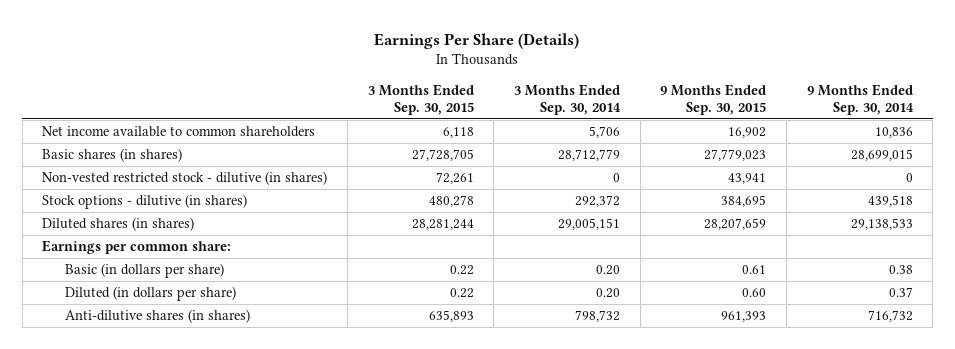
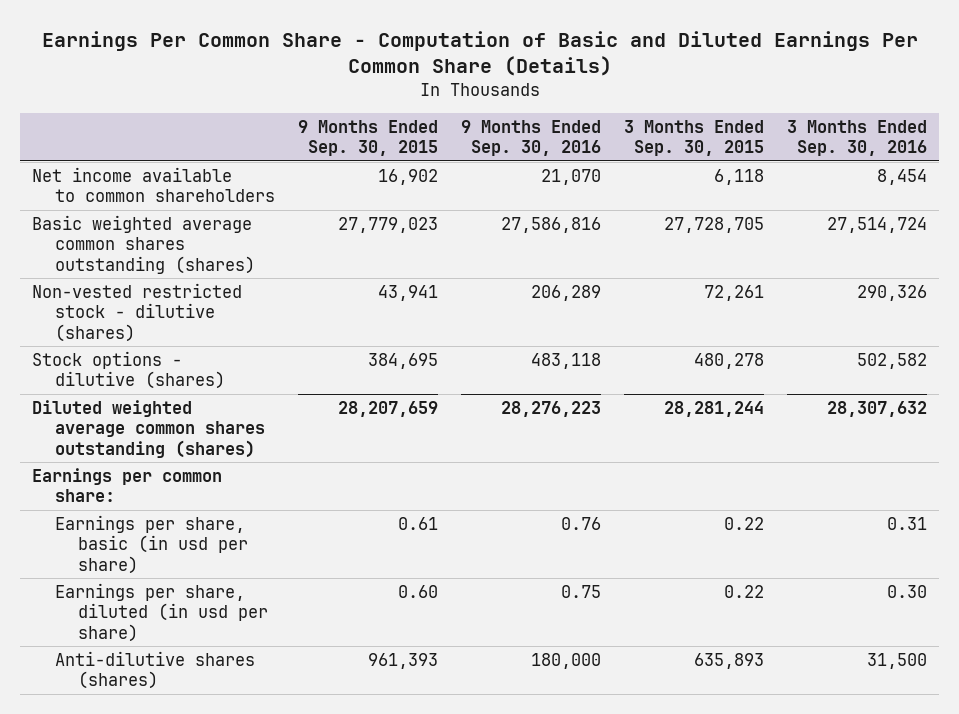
- Earnings Per Share (Details)
+ Earnings Per Common Share - Computation of Basic and Diluted Earnings Per Common Share (Details)
- | 3 Months Ended Sep. 30, 2015 | 3 Months Ended Sep. 30, 2014 | 9 Months Ended Sep. 30, 2015 | 9 Months Ended Sep. 30, 2014
+ | 9 Months Ended Sep. 30, 2015 | 9 Months Ended Sep. 30, 2016 | 3 Months Ended Sep. 30, 2015 | 3 Months Ended Sep. 30, 2016
- Basic shares (in shares) | 27,728,705 | 28,712,779 | 27,779,023 | 28,699,015
- Non-vested restricted stock - dilutive (in shares) | 72,261 | 0 | 43,941 | 0
- Stock options - dilutive (in shares) | 480,278 | 292,372 | 384,695 | 439,518
- Diluted shares (in shares) | 28,281,244 | 29,005,151 | 28,207,659 | 29,138,533
+ Basic weighted average common shares outstanding (shares) | 27,779,023 | 27,586,816 | 27,728,705 | 27,514,724
+ Non-vested restricted stock - dilutive (shares) | 43,941 | 206,289 | 72,261 | 290,326
+ Stock options - dilutive (shares) | 384,695 | 483,118 | 480,278 | 502,582
+ Diluted weighted average common shares outstanding (shares) | 28,207,659 | 28,276,223 | 28,281,244 | 28,307,632
- Basic (in dollars per share) | 0.22 | 0.20 | 0.61 | 0.38
- Diluted (in dollars per share) | 0.22 | 0.20 | 0.60 | 0.37
- Anti-dilutive shares (in shares) | 635,893 | 798,732 | 961,393 | 716,732
+ Earnings per share, basic (in usd per share) | 0.61 | 0.76 | 0.22 | 0.31
+ Earnings per share, diluted (in usd per share) | 0.60 | 0.75 | 0.22 | 0.30
+ Anti-dilutive shares (shares) | 961,393 | 180,000 | 635,893 | 31,500

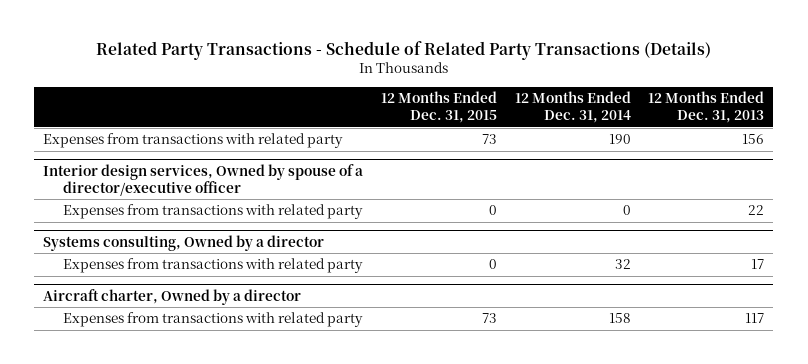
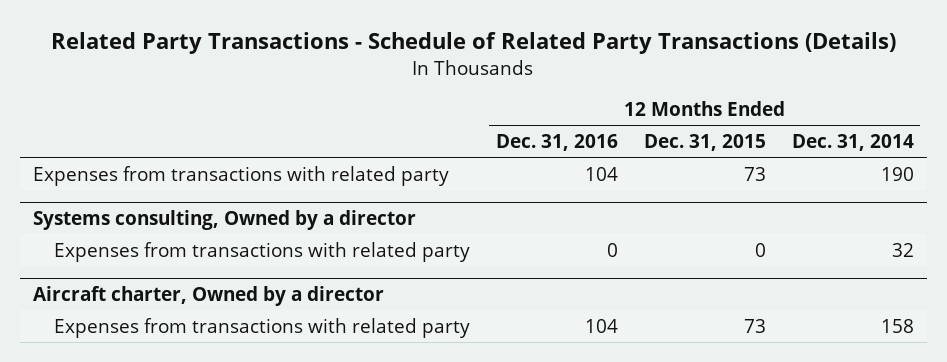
- | 12 Months Ended Dec. 31, 2015 | 12 Months Ended Dec. 31, 2014 | 12 Months Ended Dec. 31, 2013
+ | 12 Months Ended Dec. 31, 2016 | 12 Months Ended Dec. 31, 2015 | 12 Months Ended Dec. 31, 2014
- Interior design services, Owned by spouse of a director/executive officer
- Expenses from transactions with related party | 0 | 0 | 22

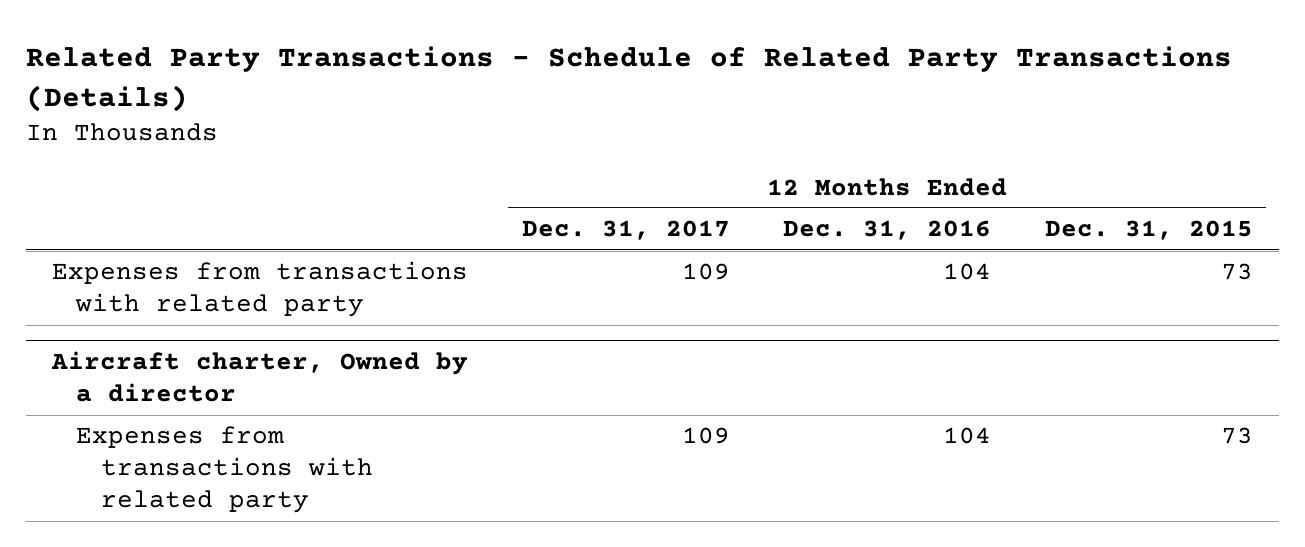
- | 12 Months Ended Dec. 31, 2016 | 12 Months Ended Dec. 31, 2015 | 12 Months Ended Dec. 31, 2014
+ | 12 Months Ended Dec. 31, 2017 | 12 Months Ended Dec. 31, 2016 | 12 Months Ended Dec. 31, 2015
- Systems consulting, Owned by a director
- Expenses from transactions with related party | 0 | 0 | 32

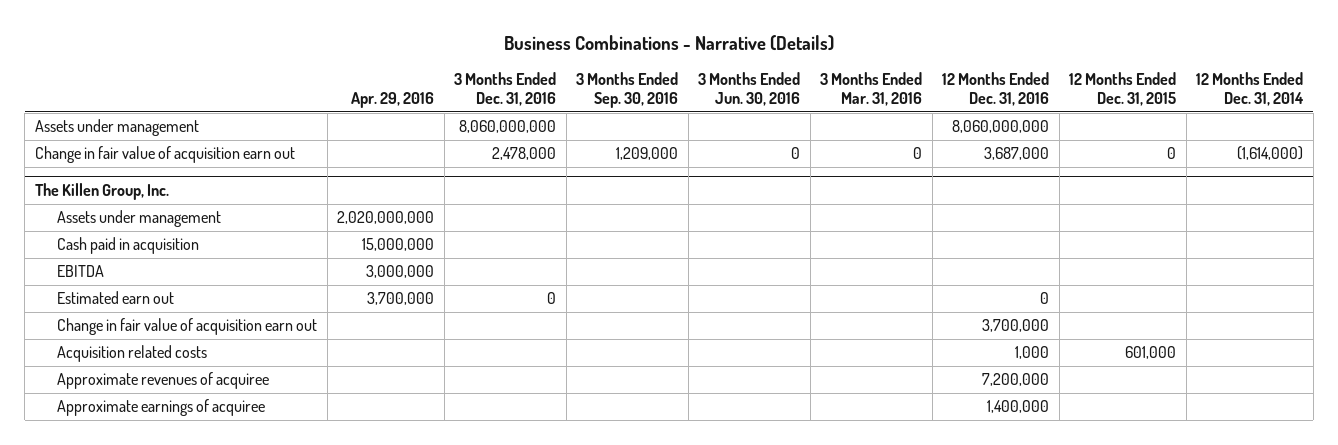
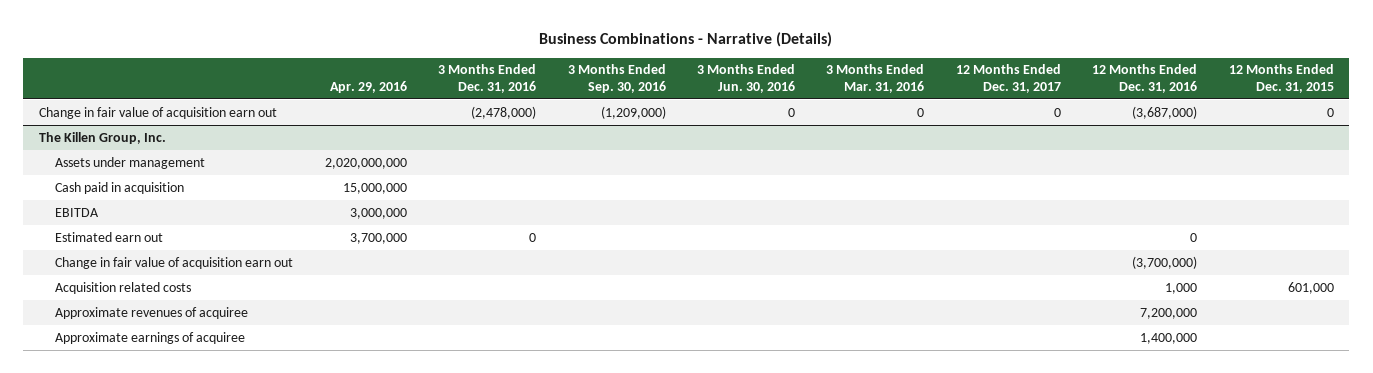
- | Apr. 29, 2016 | 3 Months Ended Dec. 31, 2016 | 3 Months Ended Sep. 30, 2016 | 3 Months Ended Jun. 30, 2016 | 3 Months Ended Mar. 31, 2016 | 12 Months Ended Dec. 31, 2016 | 12 Months Ended Dec. 31, 2015 | 12 Months Ended Dec. 31, 2014
+ | Apr. 29, 2016 | 3 Months Ended Dec. 31, 2016 | 3 Months Ended Sep. 30, 2016 | 3 Months Ended Jun. 30, 2016 | 3 Months Ended Mar. 31, 2016 | 12 Months Ended Dec. 31, 2017 | 12 Months Ended Dec. 31, 2016 | 12 Months Ended Dec. 31, 2015
- Assets under management | | 8,060,000,000 | | | | 8,060,000,000 | |
- Change in fair value of acquisition earn out | | 2,478,000 | 1,209,000 | 0 | 0 | 3,687,000 | 0 | (1,614,000)
+ Change in fair value of acquisition earn out | | (2,478,000) | (1,209,000) | 0 | 0 | 0 | (3,687,000) | 0
@ The Killen Group, Inc.
- Change in fair value of acquisition earn out | | | | | | 3,700,000 | |
+ Change in fair value of acquisition earn out | | | | | | | (3,700,000) |

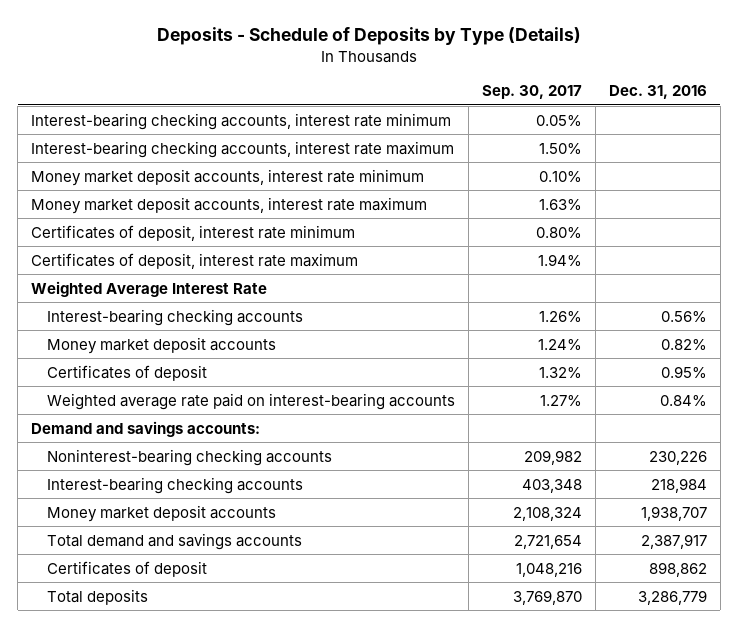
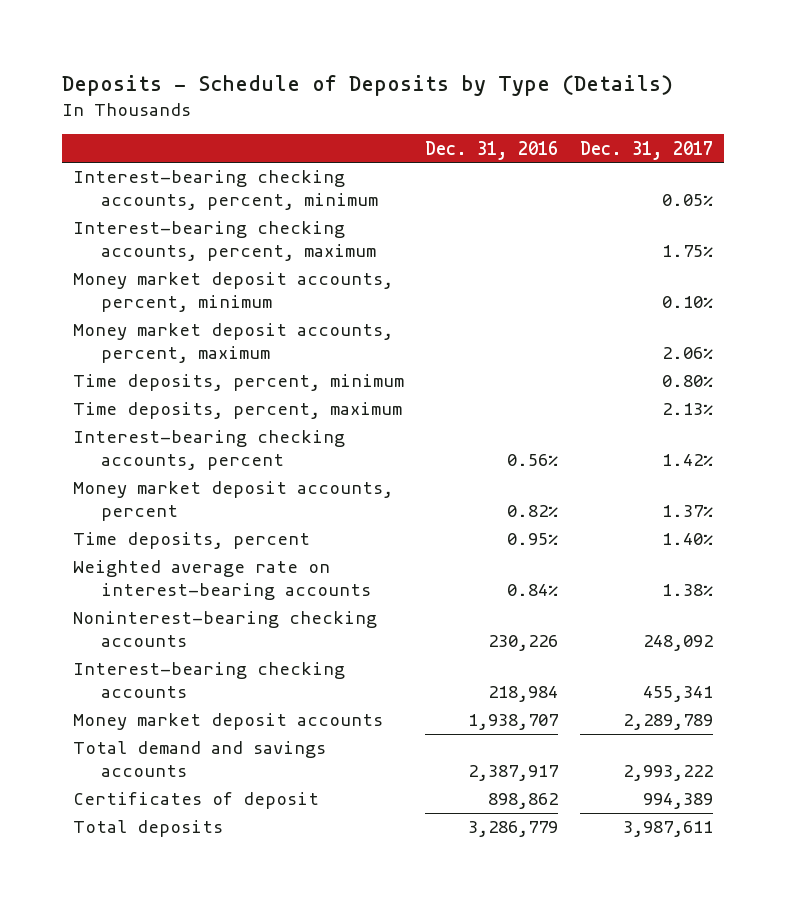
- | Sep. 30, 2017 | Dec. 31, 2016
+ | Dec. 31, 2016 | Dec. 31, 2017
- Interest-bearing checking accounts, interest rate minimum | 0.05% |
- Interest-bearing checking accounts, interest rate maximum | 1.50% |
- Money market deposit accounts, interest rate minimum | 0.10% |
- Money market deposit accounts, interest rate maximum | 1.63% |
- Certificates of deposit, interest rate minimum | 0.80% |
- Certificates of deposit, interest rate maximum | 1.94% |
- Weighted Average Interest Rate
- Interest-bearing checking accounts | 1.26% | 0.56%
- Money market deposit accounts | 1.24% | 0.82%
- Certificates of deposit | 1.32% | 0.95%
- Weighted average rate paid on interest-bearing accounts | 1.27% | 0.84%
- Demand and savings accounts:
+ Interest-bearing checking accounts, percent, minimum | | 0.05%
+ Interest-bearing checking accounts, percent, maximum | | 1.75%
+ Money market deposit accounts, percent, minimum | | 0.10%
+ Money market deposit accounts, percent, maximum | | 2.06%
+ Time deposits, percent, minimum | | 0.80%
+ Time deposits, percent, maximum | | 2.13%
+ Interest-bearing checking accounts, percent | 0.56% | 1.42%
+ Money market deposit accounts, percent | 0.82% | 1.37%
+ Time deposits, percent | 0.95% | 1.40%
+ Weighted average rate on interest-bearing accounts | 0.84% | 1.38%

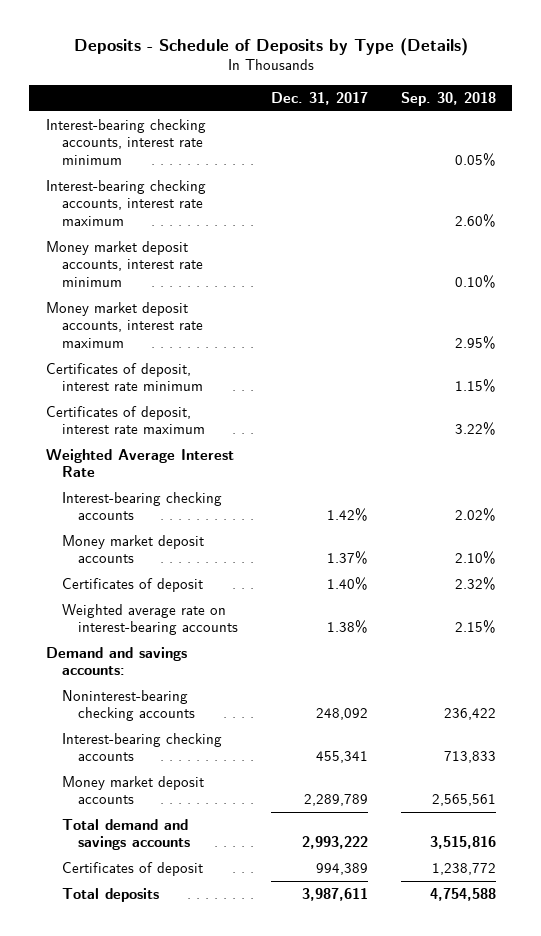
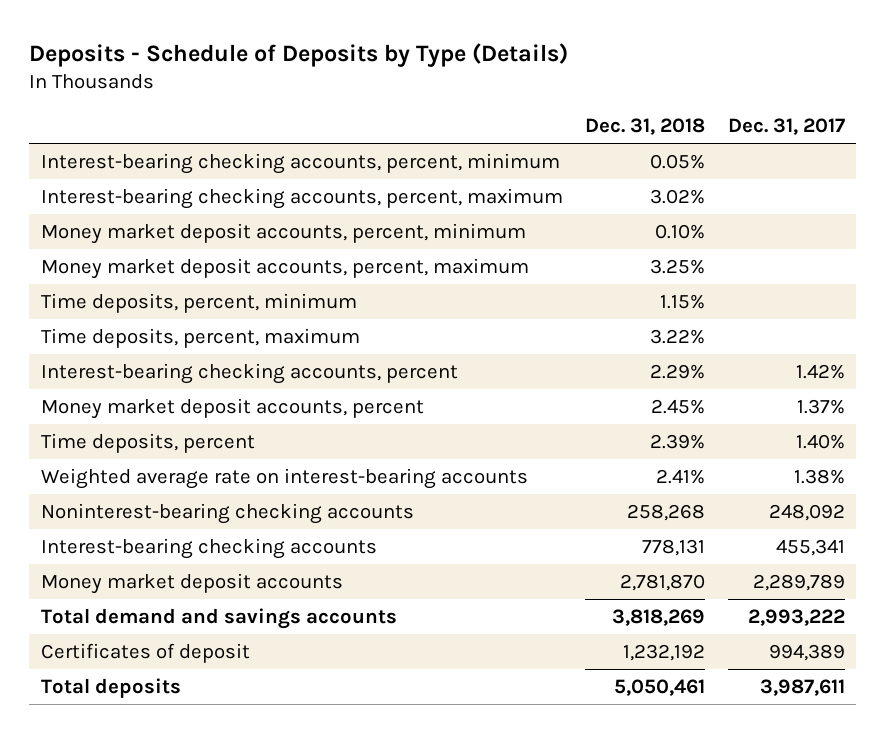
- | Dec. 31, 2017 | Sep. 30, 2018
+ | Dec. 31, 2018 | Dec. 31, 2017
- Interest-bearing checking accounts, interest rate minimum | | 0.05%
- Interest-bearing checking accounts, interest rate maximum | | 2.60%
- Money market deposit accounts, interest rate minimum | | 0.10%
- Money market deposit accounts, interest rate maximum | | 2.95%
- Certificates of deposit, interest rate minimum | | 1.15%
- Certificates of deposit, interest rate maximum | | 3.22%
- Weighted Average Interest Rate
- Interest-bearing checking accounts | 1.42% | 2.02%
- Money market deposit accounts | 1.37% | 2.10%
- Certificates of deposit | 1.40% | 2.32%
+ Interest-bearing checking accounts, percent, minimum | 0.05% |
+ Interest-bearing checking accounts, percent, maximum | 3.02% |
+ Money market deposit accounts, percent, minimum | 0.10% |
+ Money market deposit accounts, percent, maximum | 3.25% |
+ Time deposits, percent, minimum | 1.15% |
+ Time deposits, percent, maximum | 3.22% |
+ Interest-bearing checking accounts, percent | 2.29% | 1.42%
+ Money market deposit accounts, percent | 2.45% | 1.37%
+ Time deposits, percent | 2.39% | 1.40%
- Demand and savings accounts:

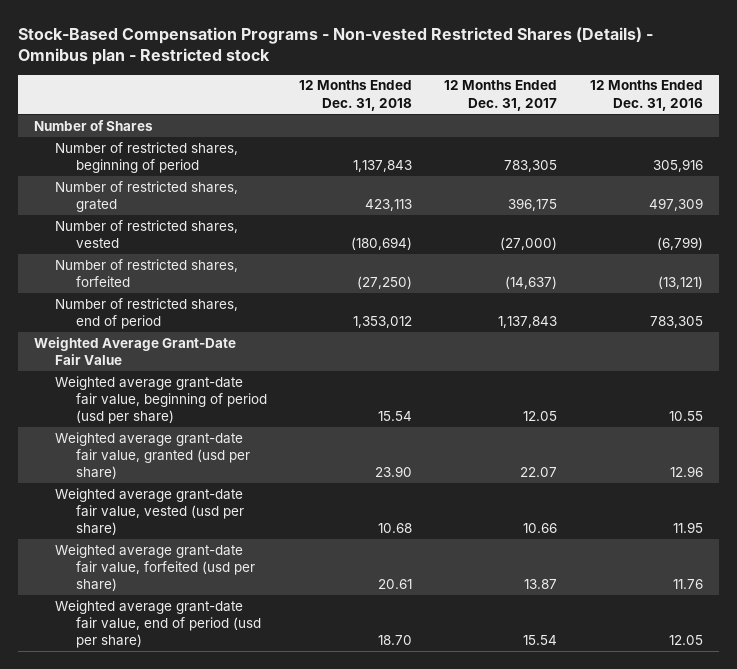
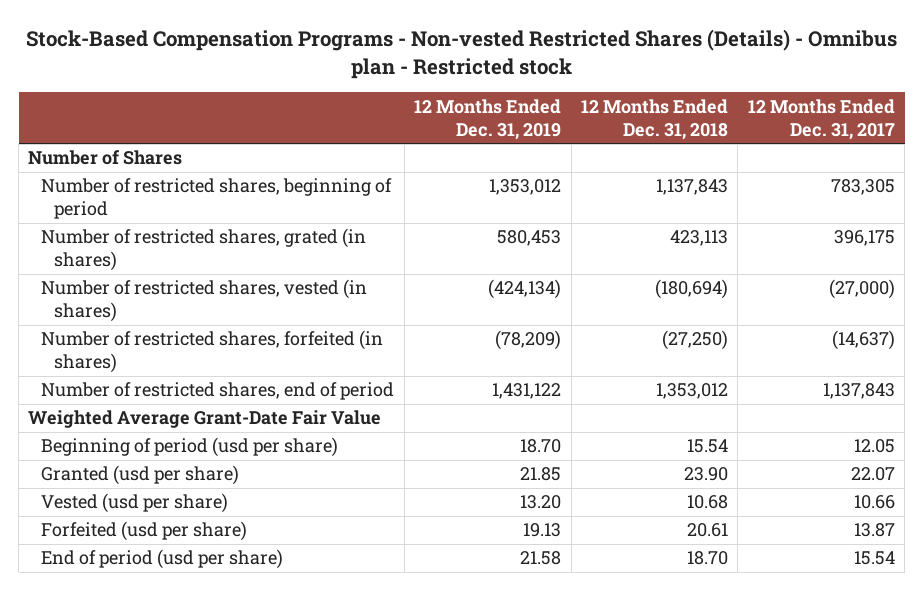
- | 12 Months Ended Dec. 31, 2018 | 12 Months Ended Dec. 31, 2017 | 12 Months Ended Dec. 31, 2016
+ | 12 Months Ended Dec. 31, 2019 | 12 Months Ended Dec. 31, 2018 | 12 Months Ended Dec. 31, 2017
- Number of restricted shares, grated | 423,113 | 396,175 | 497,309
- Number of restricted shares, vested | (180,694) | (27,000) | (6,799)
- Number of restricted shares, forfeited | (27,250) | (14,637) | (13,121)
+ Number of restricted shares, grated (in shares) | 580,453 | 423,113 | 396,175
+ Number of restricted shares, vested (in shares) | (424,134) | (180,694) | (27,000)
+ Number of restricted shares, forfeited (in shares) | (78,209) | (27,250) | (14,637)
- Weighted average grant-date fair value, beginning of period (usd per share) | 15.54 | 12.05 | 10.55
- Weighted average grant-date fair value, granted (usd per share) | 23.90 | 22.07 | 12.96
- Weighted average grant-date fair value, vested (usd per share) | 10.68 | 10.66 | 11.95
- Weighted average grant-date fair value, forfeited (usd per share) | 20.61 | 13.87 | 11.76
- Weighted average grant-date fair value, end of period (usd per share) | 18.70 | 15.54 | 12.05
+ Beginning of period (usd per share) | 18.70 | 15.54 | 12.05
+ Granted (usd per share) | 21.85 | 23.90 | 22.07
+ Vested (usd per share) | 13.20 | 10.68 | 10.66
+ Forfeited (usd per share) | 19.13 | 20.61 | 13.87
+ End of period (usd per share) | 21.58 | 18.70 | 15.54

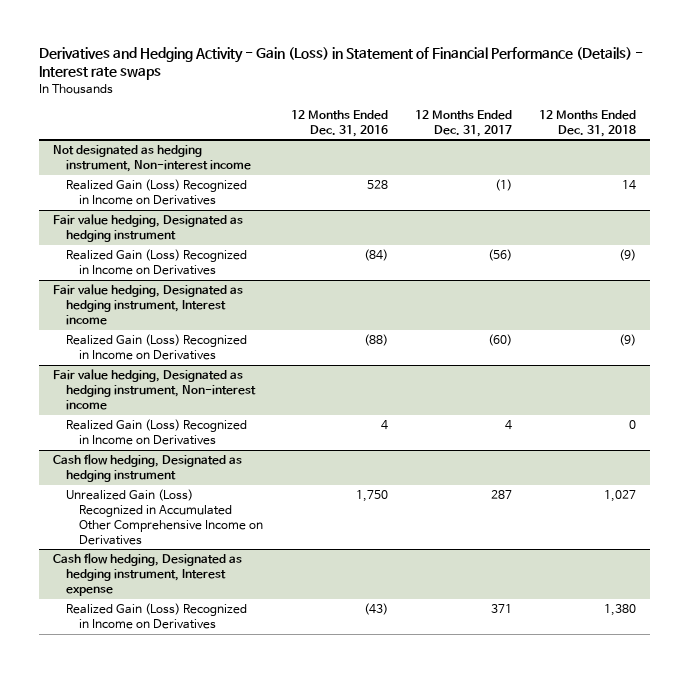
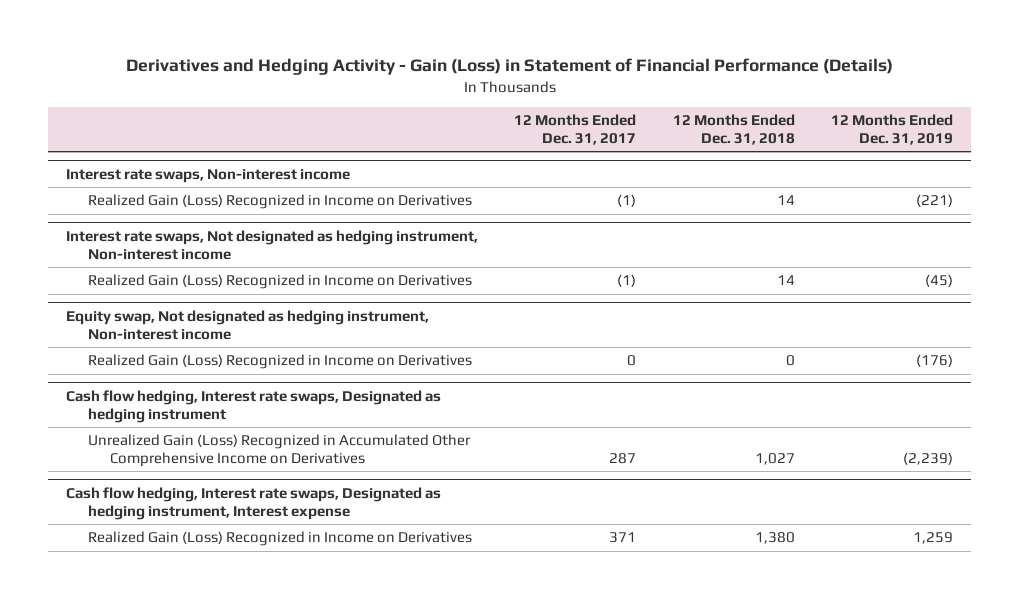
- Derivatives and Hedging Activity - Gain (Loss) in Statement of Financial Performance (Details) - Interest rate swaps
+ Derivatives and Hedging Activity - Gain (Loss) in Statement of Financial Performance (Details)
- | 12 Months Ended Dec. 31, 2016 | 12 Months Ended Dec. 31, 2017 | 12 Months Ended Dec. 31, 2018
+ | 12 Months Ended Dec. 31, 2017 | 12 Months Ended Dec. 31, 2018 | 12 Months Ended Dec. 31, 2019
- Not designated as hedging instrument, Non-interest income
+ Interest rate swaps, Non-interest income
- Fair value hedging, Designated as hedging instrument
- Realized Gain (Loss) Recognized in Income on Derivatives | (84) | (56) | (9)
- Fair value hedging, Designated as hedging instrument, Interest income
- Realized Gain (Loss) Recognized in Income on Derivatives | (88) | (60) | (9)
- Fair value hedging, Designated as hedging instrument, Non-interest income
- Realized Gain (Loss) Recognized in Income on Derivatives | 4 | 4 | 0
- Cash flow hedging, Designated as hedging instrument
+ Interest rate swaps, Not designated as hedging instrument, Non-interest income
+ Realized Gain (Loss) Recognized in Income on Derivatives | (1) | 14 | (45)
+ Equity swap, Not designated as hedging instrument, Non-interest income
+ Realized Gain (Loss) Recognized in Income on Derivatives | 0 | 0 | (176)
+ Cash flow hedging, Interest rate swaps, Designated as hedging instrument
- Cash flow hedging, Designated as hedging instrument, Interest expense
+ Cash flow hedging, Interest rate swaps, Designated as hedging instrument, Interest expense

